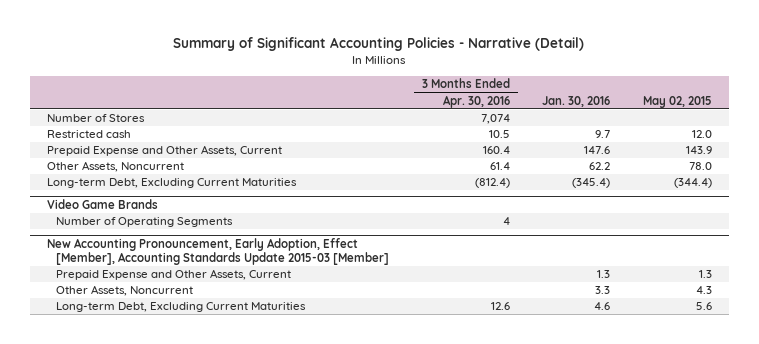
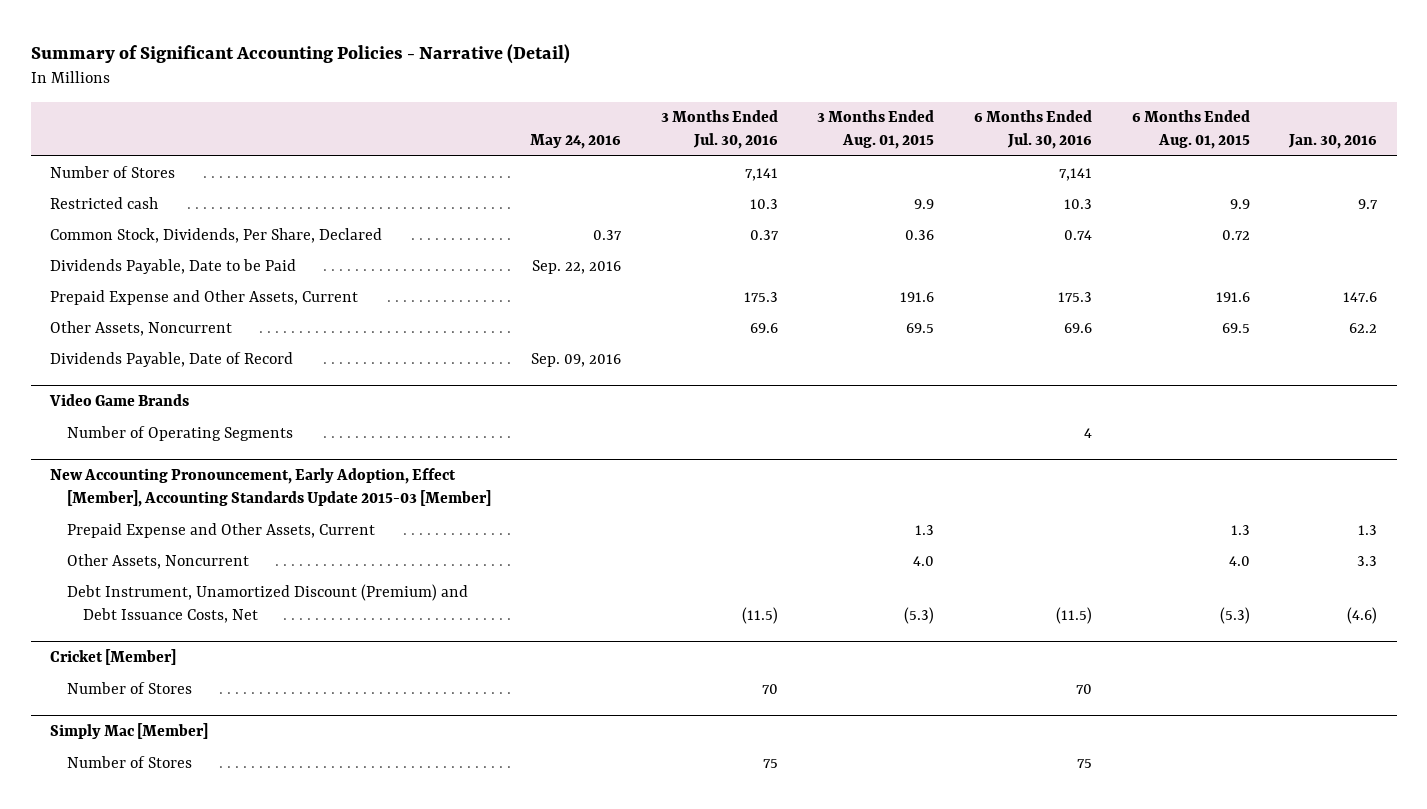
- | 3 Months Ended Apr. 30, 2016 | Jan. 30, 2016 | May 02, 2015
+ | May 24, 2016 | 3 Months Ended Jul. 30, 2016 | 3 Months Ended Aug. 01, 2015 | 6 Months Ended Jul. 30, 2016 | 6 Months Ended Aug. 01, 2015 | Jan. 30, 2016
+ Common Stock, Dividends, Per Share, Declared | 0.37 | 0.37 | 0.36 | 0.74 | 0.72 |
+ Dividends Payable, Date to be Paid | Sep. 22, 2016 | | | | |
- Long-term Debt, Excluding Current Maturities | (812.4) | (345.4) | (344.4)
+ Dividends Payable, Date of Record | Sep. 09, 2016 | | | | |
@ New Accounting Pronouncement, Early Adoption, Effect [Member], Accounting Standards Update 2015-03 [Member]
- Long-term Debt, Excluding Current Maturities | 12.6 | 4.6 | 5.6
+ Debt Instrument, Unamortized Discount (Premium) and Debt Issuance Costs, Net | | (11.5) | (5.3) | (11.5) | (5.3) | (4.6)
+ Cricket [Member]
+ Number of Stores | | 70 | | 70 | |
+ Simply Mac [Member]
+ Number of Stores | | 75 | | 75 | |

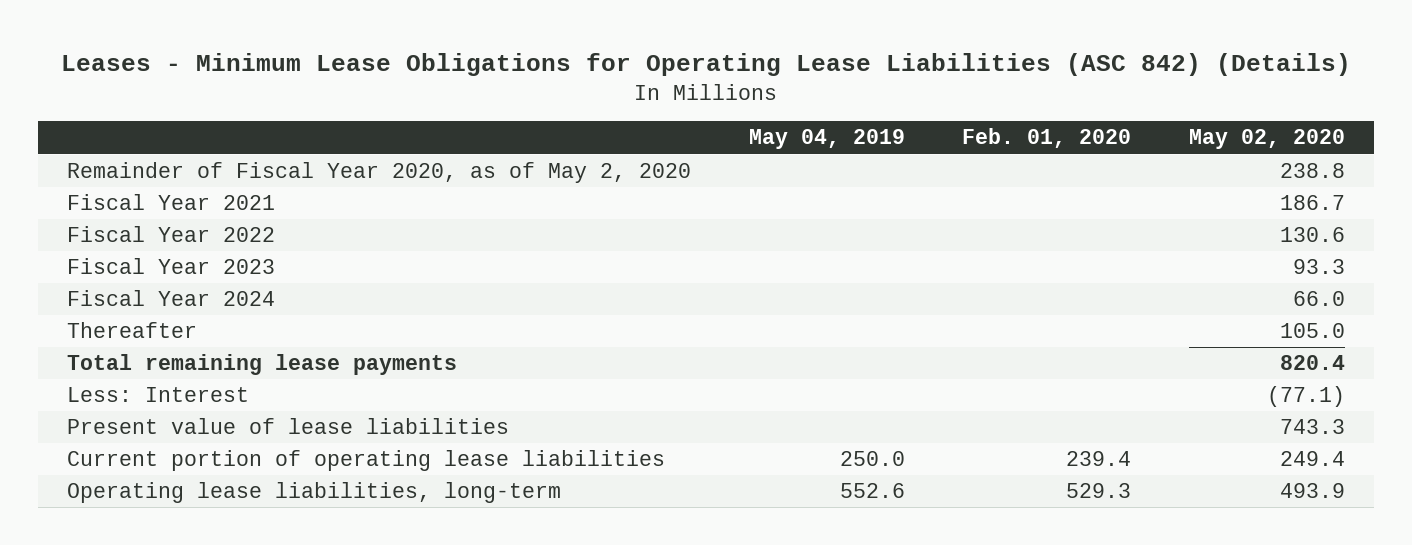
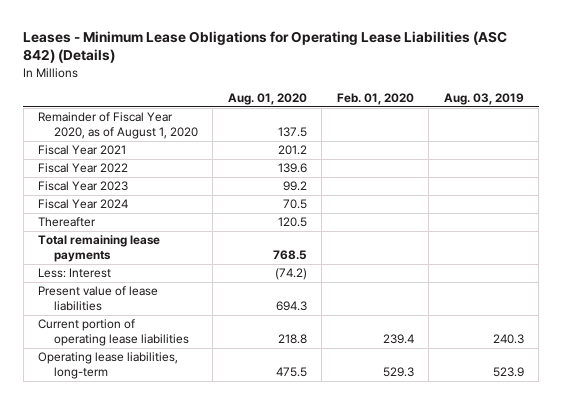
- | May 04, 2019 | Feb. 01, 2020 | May 02, 2020
+ | Aug. 01, 2020 | Feb. 01, 2020 | Aug. 03, 2019
- Remainder of Fiscal Year 2020, as of May 2, 2020 | | | 238.8
+ Remainder of Fiscal Year 2020, as of August 1, 2020 | 137.5 | |

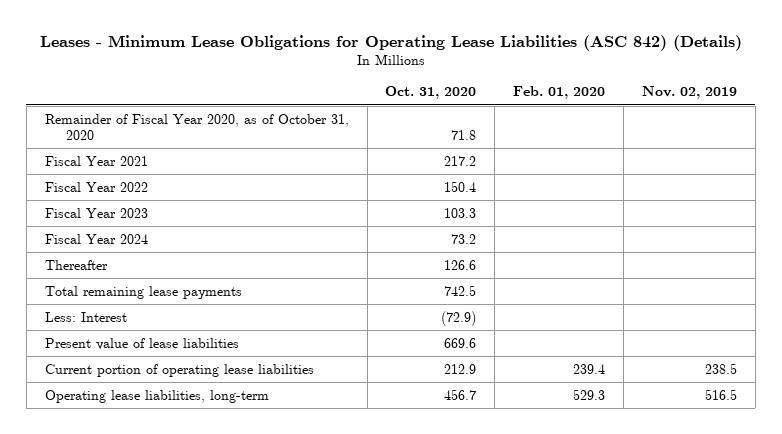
- | Aug. 01, 2020 | Feb. 01, 2020 | Aug. 03, 2019
+ | Oct. 31, 2020 | Feb. 01, 2020 | Nov. 02, 2019
- Remainder of Fiscal Year 2020, as of August 1, 2020 | 137.5 | |
+ Remainder of Fiscal Year 2020, as of October 31, 2020 | 71.8 | |

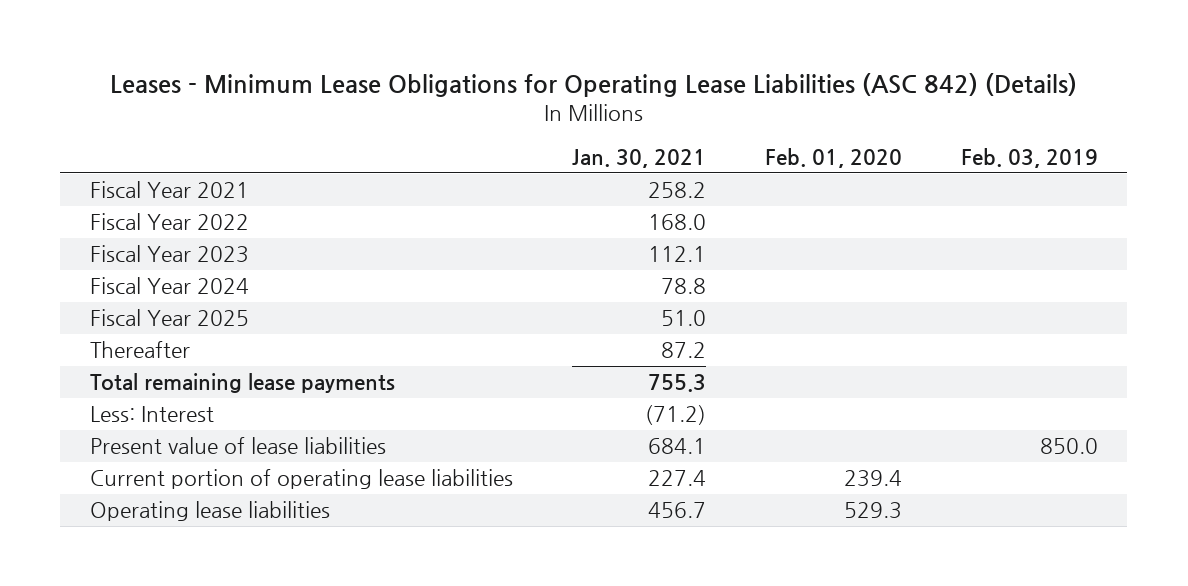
- | Oct. 31, 2020 | Feb. 01, 2020 | Nov. 02, 2019
+ | Jan. 30, 2021 | Feb. 01, 2020 | Feb. 03, 2019
- Remainder of Fiscal Year 2020, as of October 31, 2020 | 71.8 | |
+ Fiscal Year 2025 | 51.0 | |
- Operating lease liabilities, long-term | 456.7 | 529.3 | 516.5
+ Operating lease liabilities | 456.7 | 529.3 |

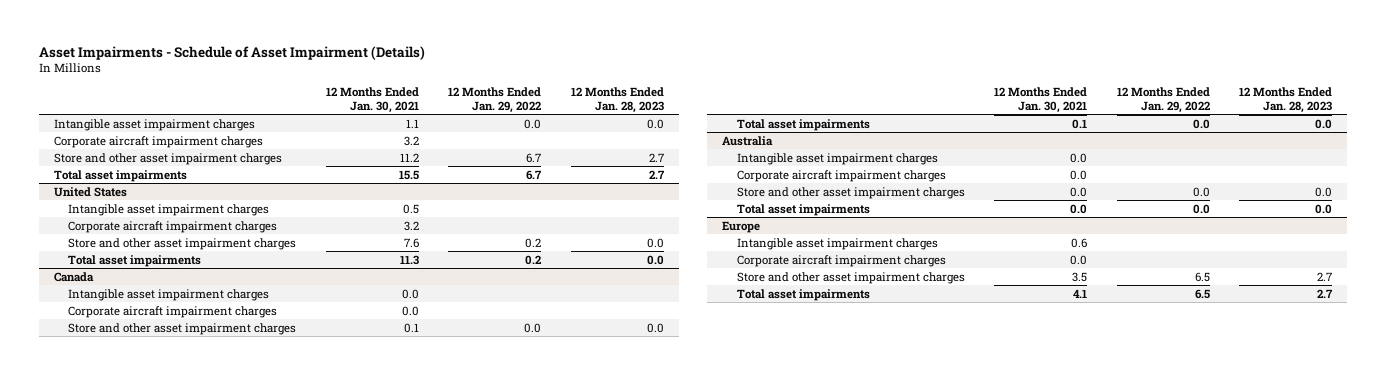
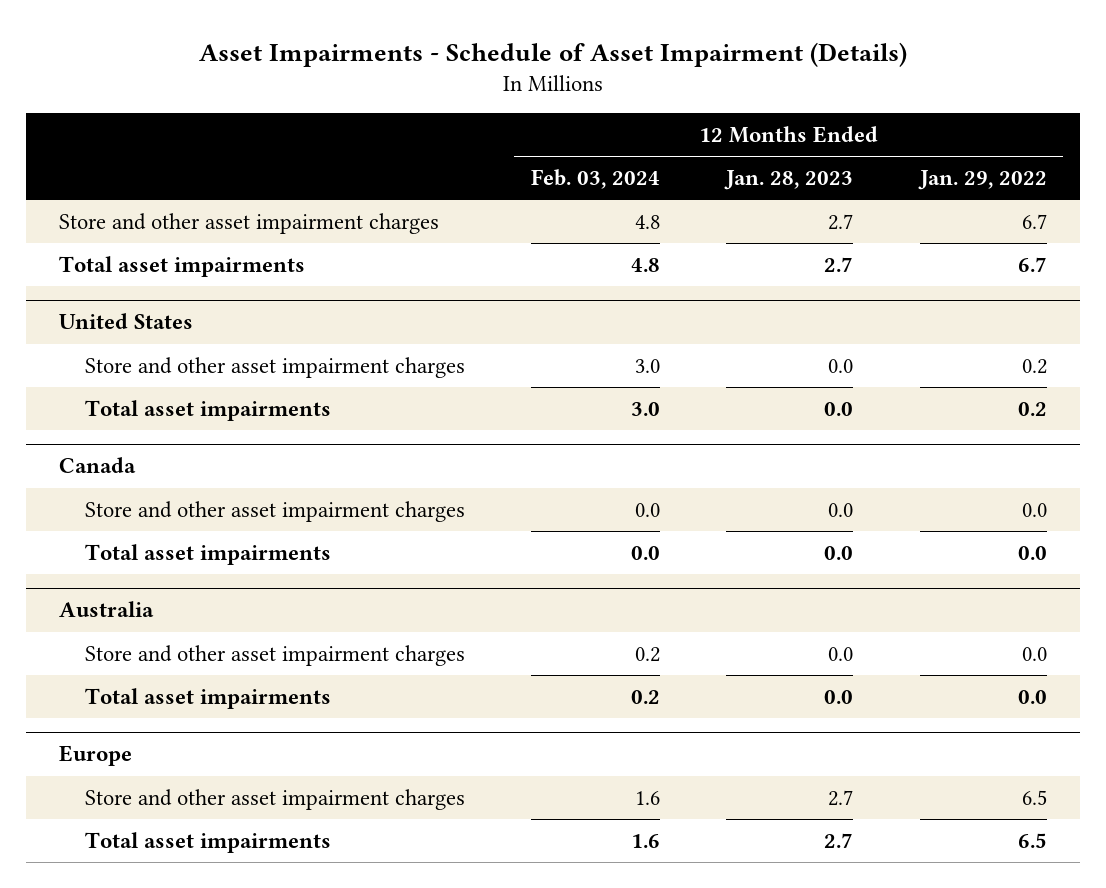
- | 12 Months Ended Jan. 30, 2021 | 12 Months Ended Jan. 29, 2022 | 12 Months Ended Jan. 28, 2023
+ | 12 Months Ended Feb. 03, 2024 | 12 Months Ended Jan. 28, 2023 | 12 Months Ended Jan. 29, 2022
- Intangible asset impairment charges | 1.1 | 0.0 | 0.0
- Corporate aircraft impairment charges | 3.2 | |
@ United States
- Intangible asset impairment charges | 0.5 | |
- Corporate aircraft impairment charges | 3.2 | |
@ Canada
- Intangible asset impairment charges | 0.0 | |
- Corporate aircraft impairment charges | 0.0 | |
@ Australia
- Intangible asset impairment charges | 0.0 | |
- Corporate aircraft impairment charges | 0.0 | |
@ Europe
- Intangible asset impairment charges | 0.6 | |
- Corporate aircraft impairment charges | 0.0 | |

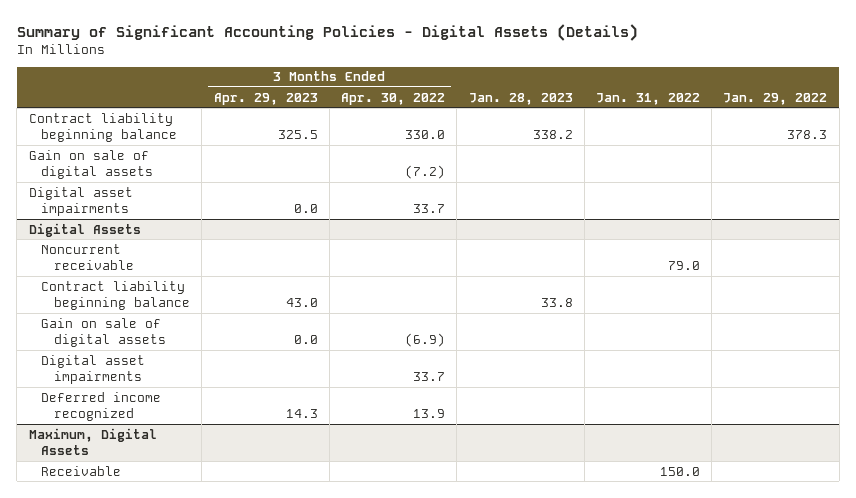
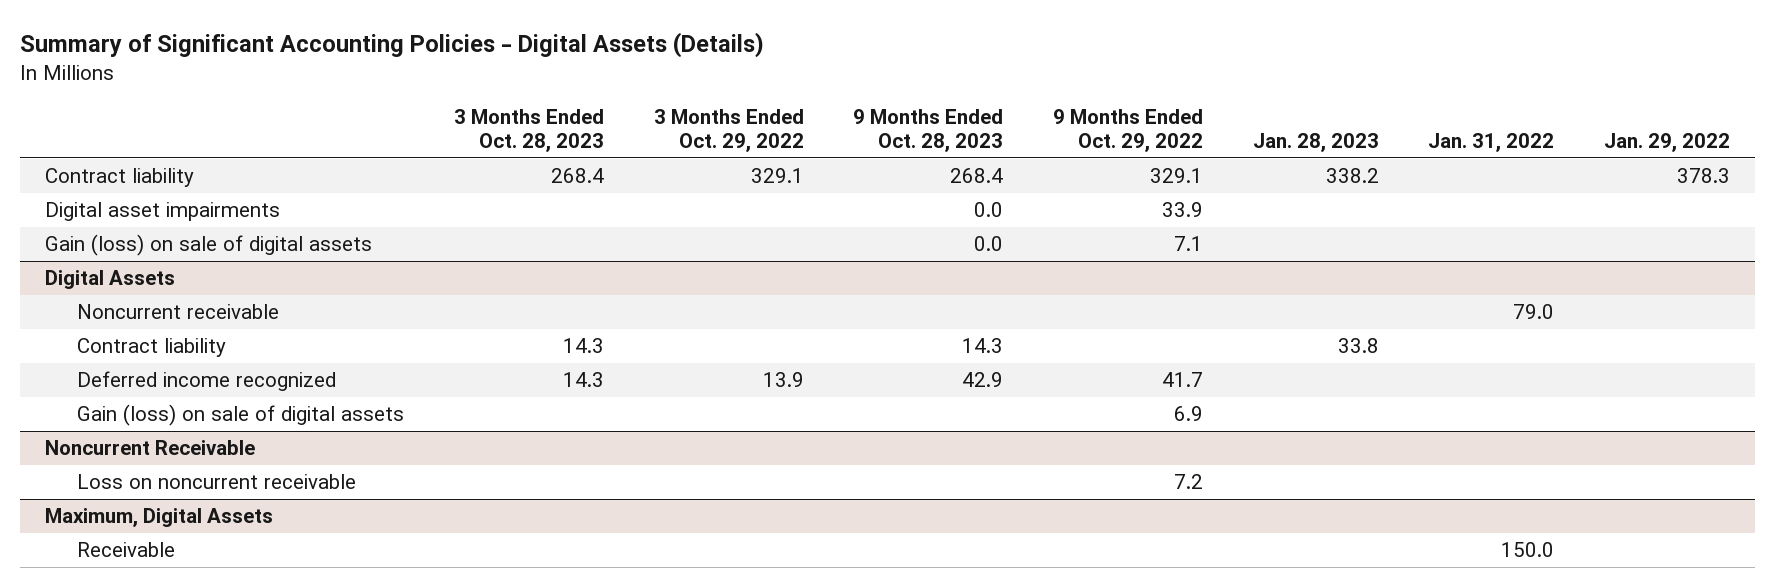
- | 3 Months Ended Apr. 29, 2023 | 3 Months Ended Apr. 30, 2022 | Jan. 28, 2023 | Jan. 31, 2022 | Jan. 29, 2022
+ | 3 Months Ended Oct. 28, 2023 | 3 Months Ended Oct. 29, 2022 | 9 Months Ended Oct. 28, 2023 | 9 Months Ended Oct. 29, 2022 | Jan. 28, 2023 | Jan. 31, 2022 | Jan. 29, 2022
- Contract liability beginning balance | 325.5 | 330.0 | 338.2 | | 378.3
- Gain on sale of digital assets | | (7.2) | | |
+ Contract liability | 268.4 | 329.1 | 268.4 | 329.1 | 338.2 | | 378.3
+ Gain (loss) on sale of digital assets | | | 0.0 | 7.1 | | |
@ Digital Assets
- Contract liability beginning balance | 43.0 | | 33.8 | |
- Gain on sale of digital assets | 0.0 | (6.9) | | |
- Digital asset impairments | | 33.7 | | |
+ Contract liability | 14.3 | | 14.3 | | 33.8 | |
+ Gain (loss) on sale of digital assets | | | | 6.9 | | |
+ Noncurrent Receivable
+ Loss on noncurrent receivable | | | | 7.2 | | |

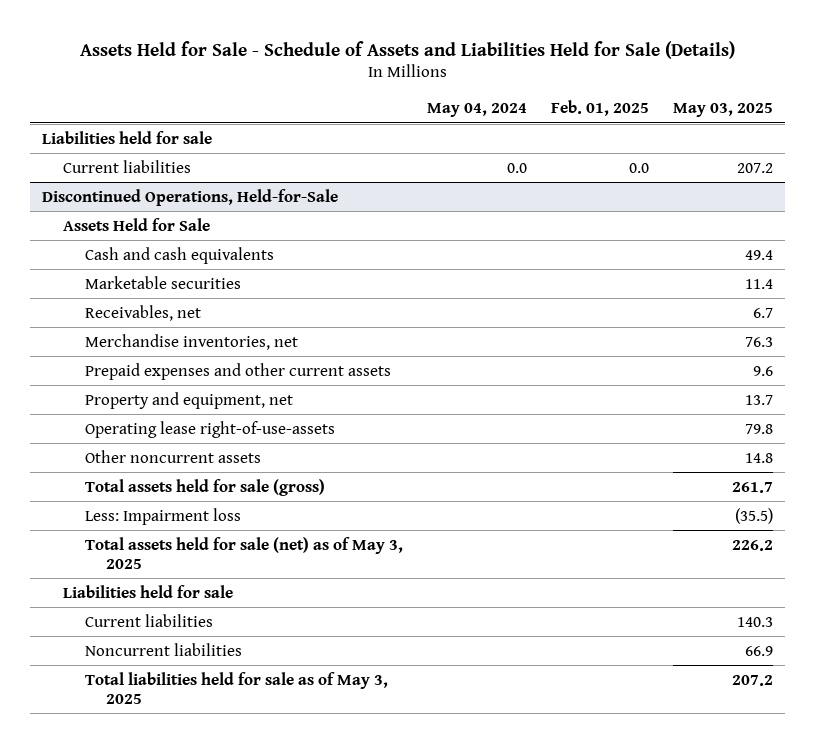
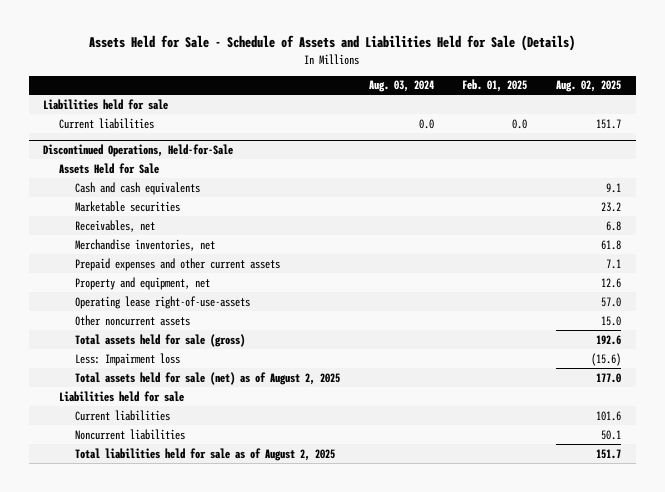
- | May 04, 2024 | Feb. 01, 2025 | May 03, 2025
+ | Aug. 03, 2024 | Feb. 01, 2025 | Aug. 02, 2025
@ Discontinued Operations, Held-for-Sale
- Total assets held for sale (net) as of May 3, 2025 | | | 226.2
+ Total assets held for sale (net) as of August 2, 2025 | | | 177.0
- Total liabilities held for sale as of May 3, 2025 | | | 207.2
+ Total liabilities held for sale as of August 2, 2025 | | | 151.7

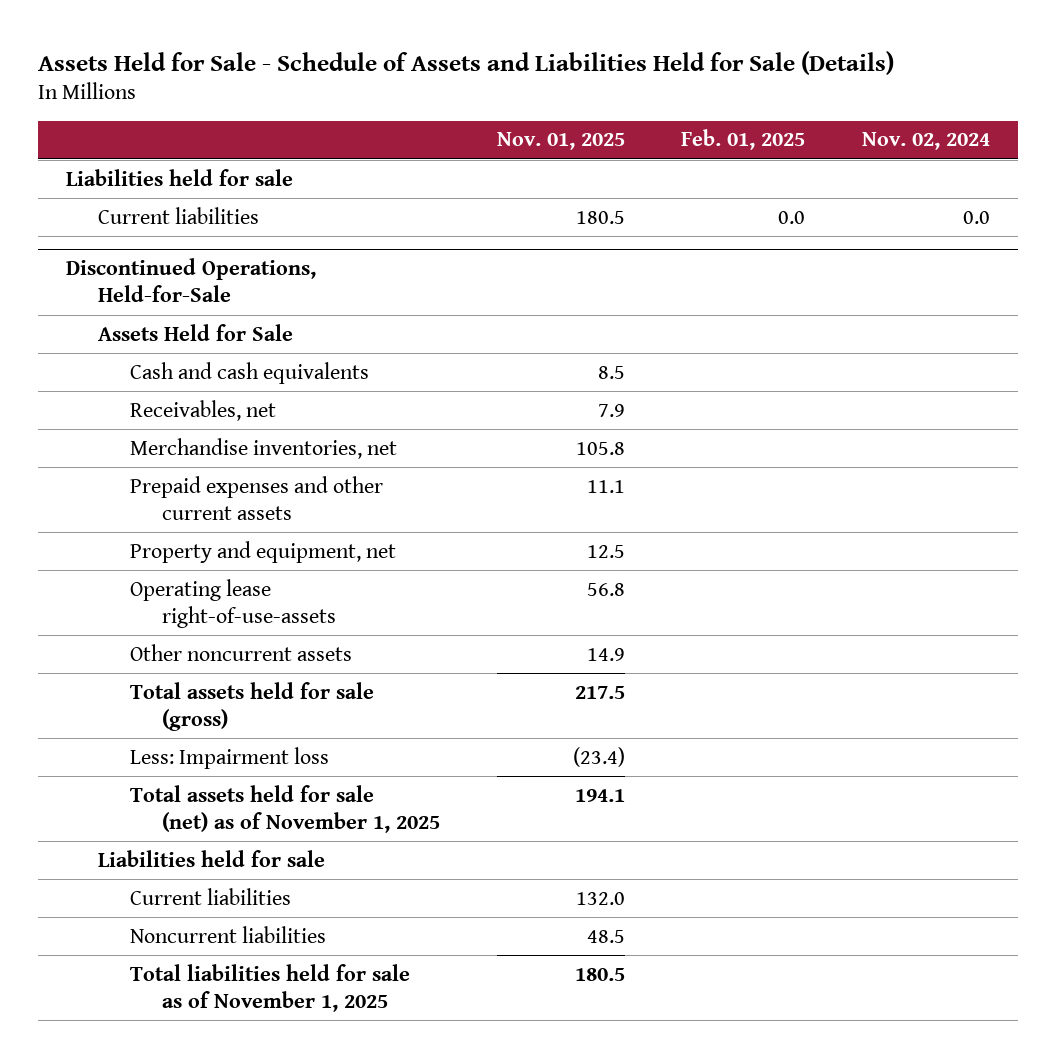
- | Aug. 03, 2024 | Feb. 01, 2025 | Aug. 02, 2025
+ | Nov. 01, 2025 | Feb. 01, 2025 | Nov. 02, 2024
@ Discontinued Operations, Held-for-Sale
- Marketable securities | | | 23.2
- Total assets held for sale (net) as of August 2, 2025 | | | 177.0
+ Total assets held for sale (net) as of November 1, 2025 | 194.1 | |
- Total liabilities held for sale as of August 2, 2025 | | | 151.7
+ Total liabilities held for sale as of November 1, 2025 | 180.5 | |

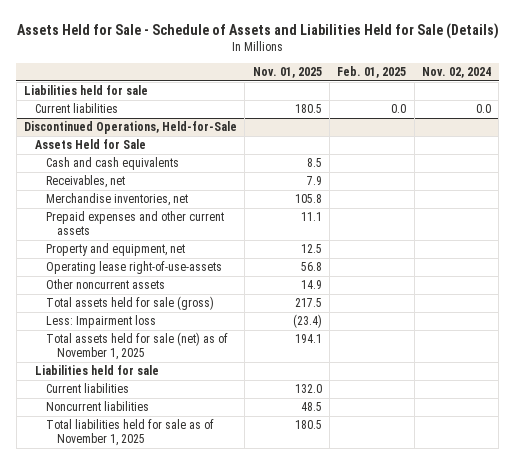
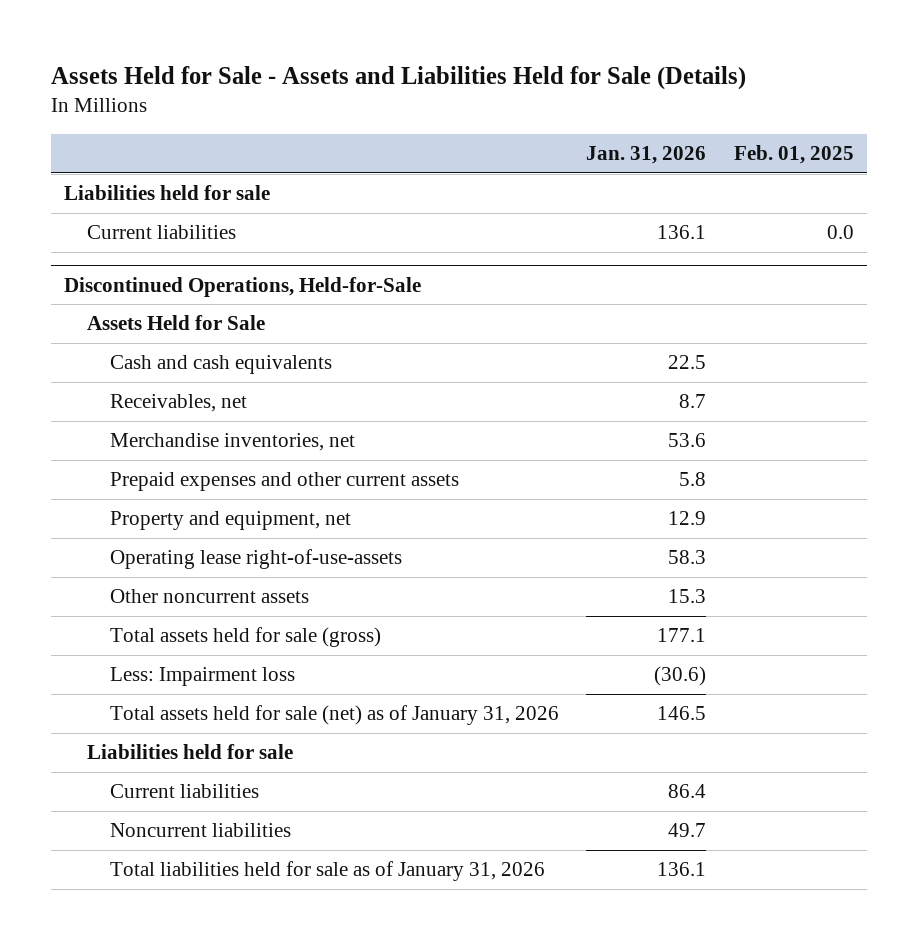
- Assets Held for Sale - Schedule of Assets and Liabilities Held for Sale (Details)
+ Assets Held for Sale - Assets and Liabilities Held for Sale (Details)
- | Nov. 01, 2025 | Feb. 01, 2025 | Nov. 02, 2024
+ | Jan. 31, 2026 | Feb. 01, 2025
@ Discontinued Operations, Held-for-Sale
- Total assets held for sale (net) as of November 1, 2025 | 194.1 | |
+ Total assets held for sale (net) as of January 31, 2026 | 146.5 |
- Total liabilities held for sale as of November 1, 2025 | 180.5 | |
+ Total liabilities held for sale as of January 31, 2026 | 136.1 |

